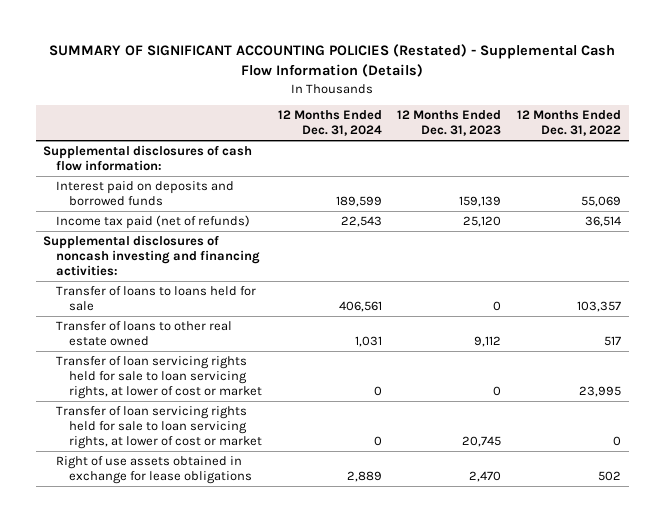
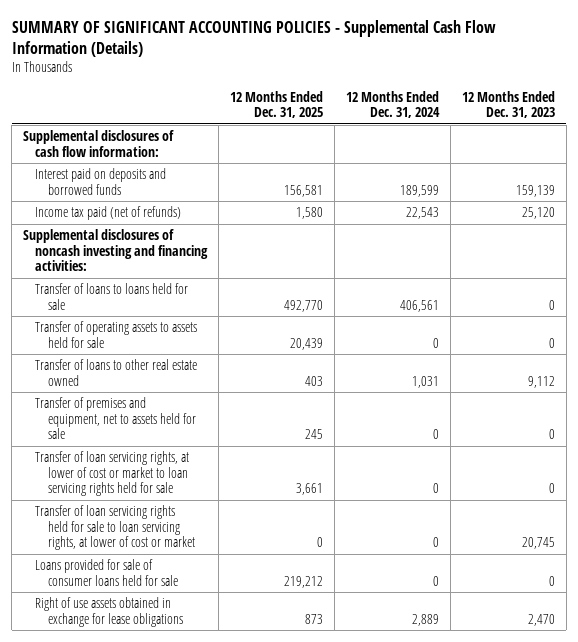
- SUMMARY OF SIGNIFICANT ACCOUNTING POLICIES (Restated) - Supplemental Cash Flow Information (Details)
+ SUMMARY OF SIGNIFICANT ACCOUNTING POLICIES - Supplemental Cash Flow Information (Details)
- | 12 Months Ended Dec. 31, 2024 | 12 Months Ended Dec. 31, 2023 | 12 Months Ended Dec. 31, 2022
+ | 12 Months Ended Dec. 31, 2025 | 12 Months Ended Dec. 31, 2024 | 12 Months Ended Dec. 31, 2023
+ Transfer of operating assets to assets held for sale | 20,439 | 0 | 0
- Transfer of loan servicing rights held for sale to loan servicing rights, at lower of cost or market | 0 | 0 | 23,995
+ Transfer of premises and equipment, net to assets held for sale | 245 | 0 | 0
+ Transfer of loan servicing rights, at lower of cost or market to loan servicing rights held for sale | 3,661 | 0 | 0
+ Loans provided for sale of consumer loans held for sale | 219,212 | 0 | 0

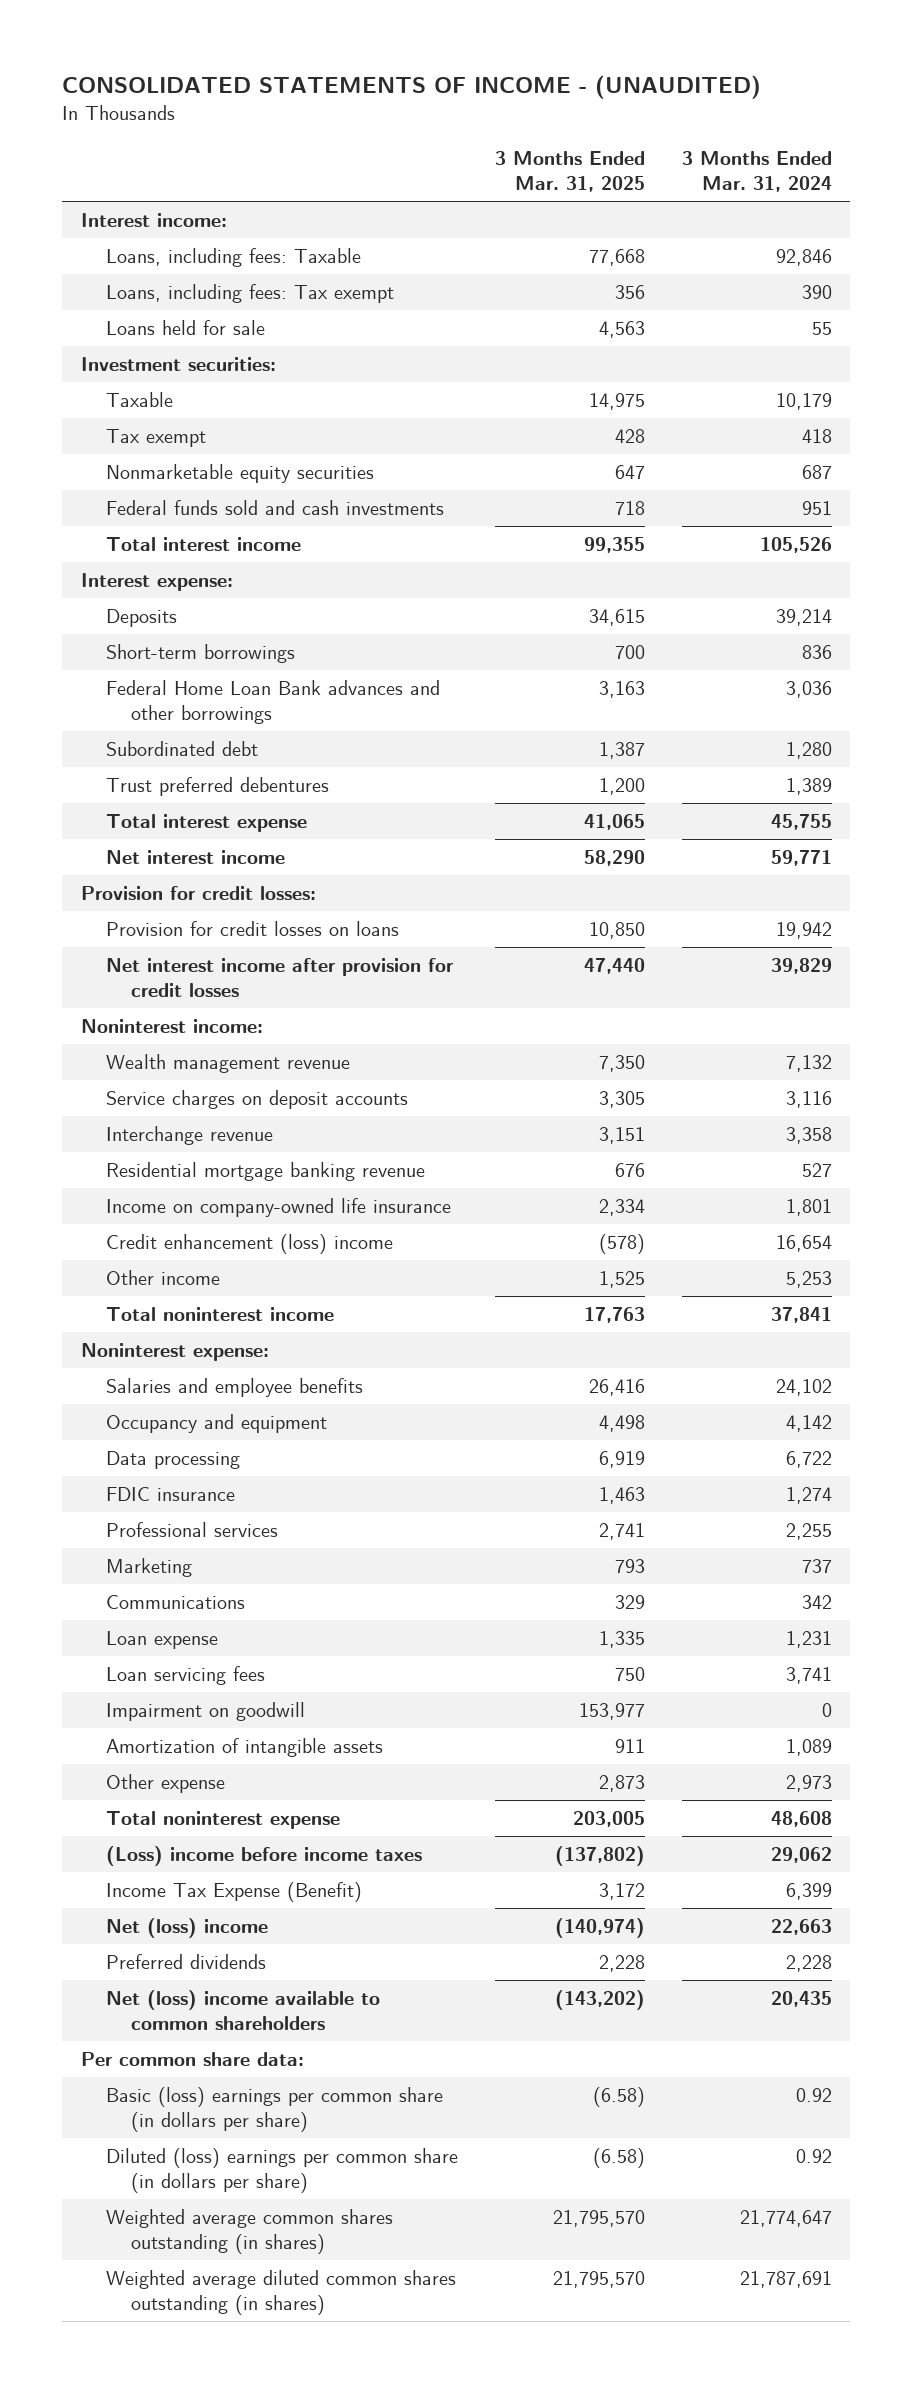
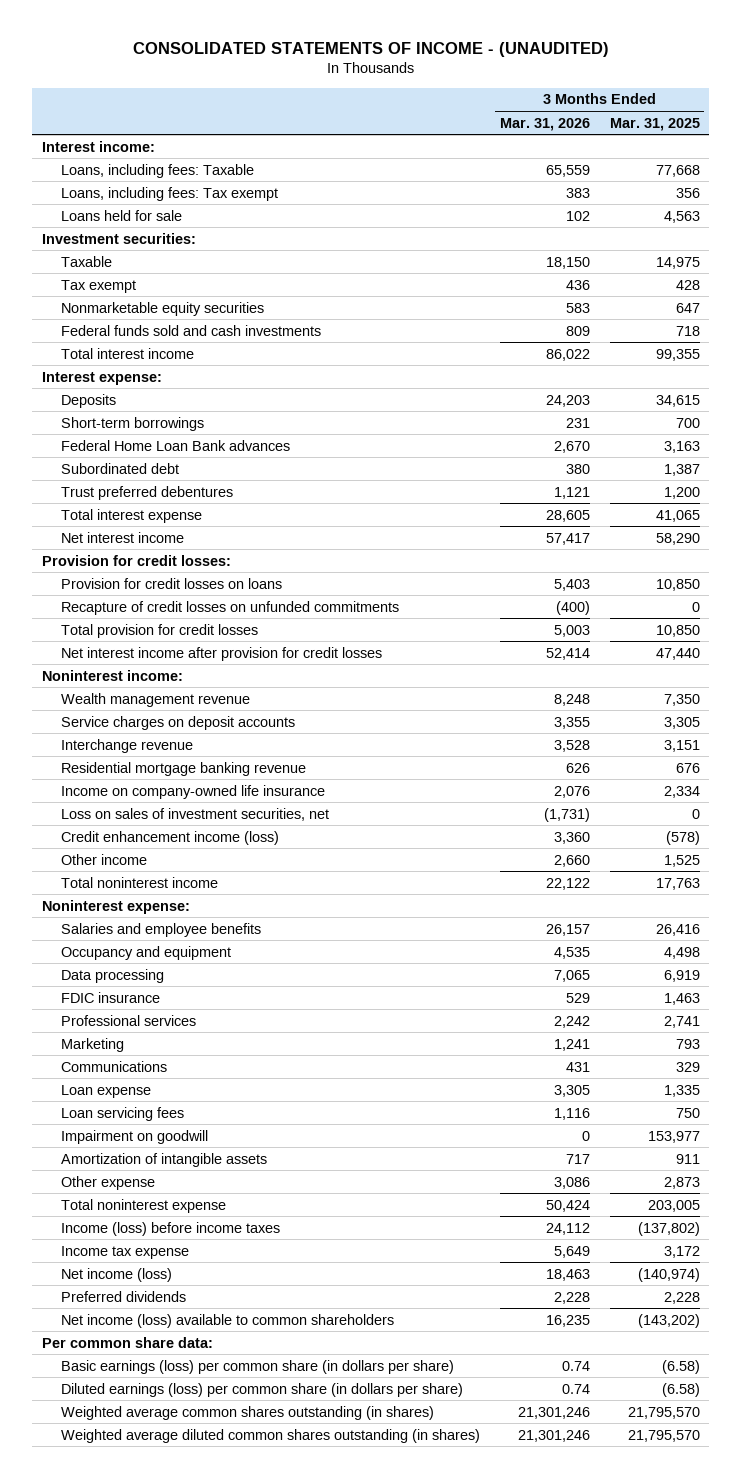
- | 3 Months Ended Mar. 31, 2025 | 3 Months Ended Mar. 31, 2024
+ | 3 Months Ended Mar. 31, 2026 | 3 Months Ended Mar. 31, 2025
- Federal Home Loan Bank advances and other borrowings | 3,163 | 3,036
+ Federal Home Loan Bank advances | 2,670 | 3,163
+ Recapture of credit losses on unfunded commitments | (400) | 0
+ Total provision for credit losses | 5,003 | 10,850
- Credit enhancement (loss) income | (578) | 16,654
+ Loss on sales of investment securities, net | (1,731) | 0
+ Credit enhancement income (loss) | 3,360 | (578)
- (Loss) income before income taxes | (137,802) | 29,062
- Income Tax Expense (Benefit) | 3,172 | 6,399
- Net (loss) income | (140,974) | 22,663
+ Income (loss) before income taxes | 24,112 | (137,802)
+ Income tax expense | 5,649 | 3,172
+ Net income (loss) | 18,463 | (140,974)
- Net (loss) income available to common shareholders | (143,202) | 20,435
+ Net income (loss) available to common shareholders | 16,235 | (143,202)
- Basic (loss) earnings per common share (in dollars per share) | (6.58) | 0.92
- Diluted (loss) earnings per common share (in dollars per share) | (6.58) | 0.92
+ Basic earnings (loss) per common share (in dollars per share) | 0.74 | (6.58)
+ Diluted earnings (loss) per common share (in dollars per share) | 0.74 | (6.58)

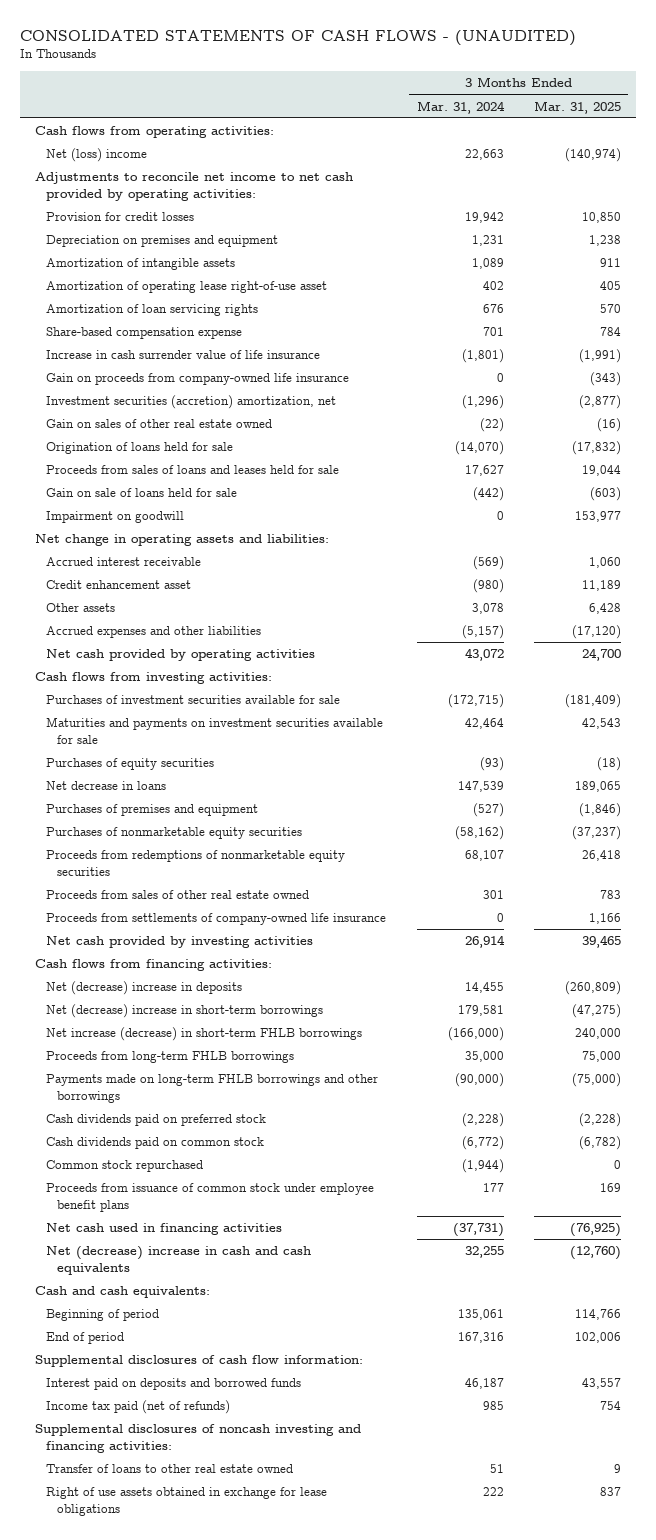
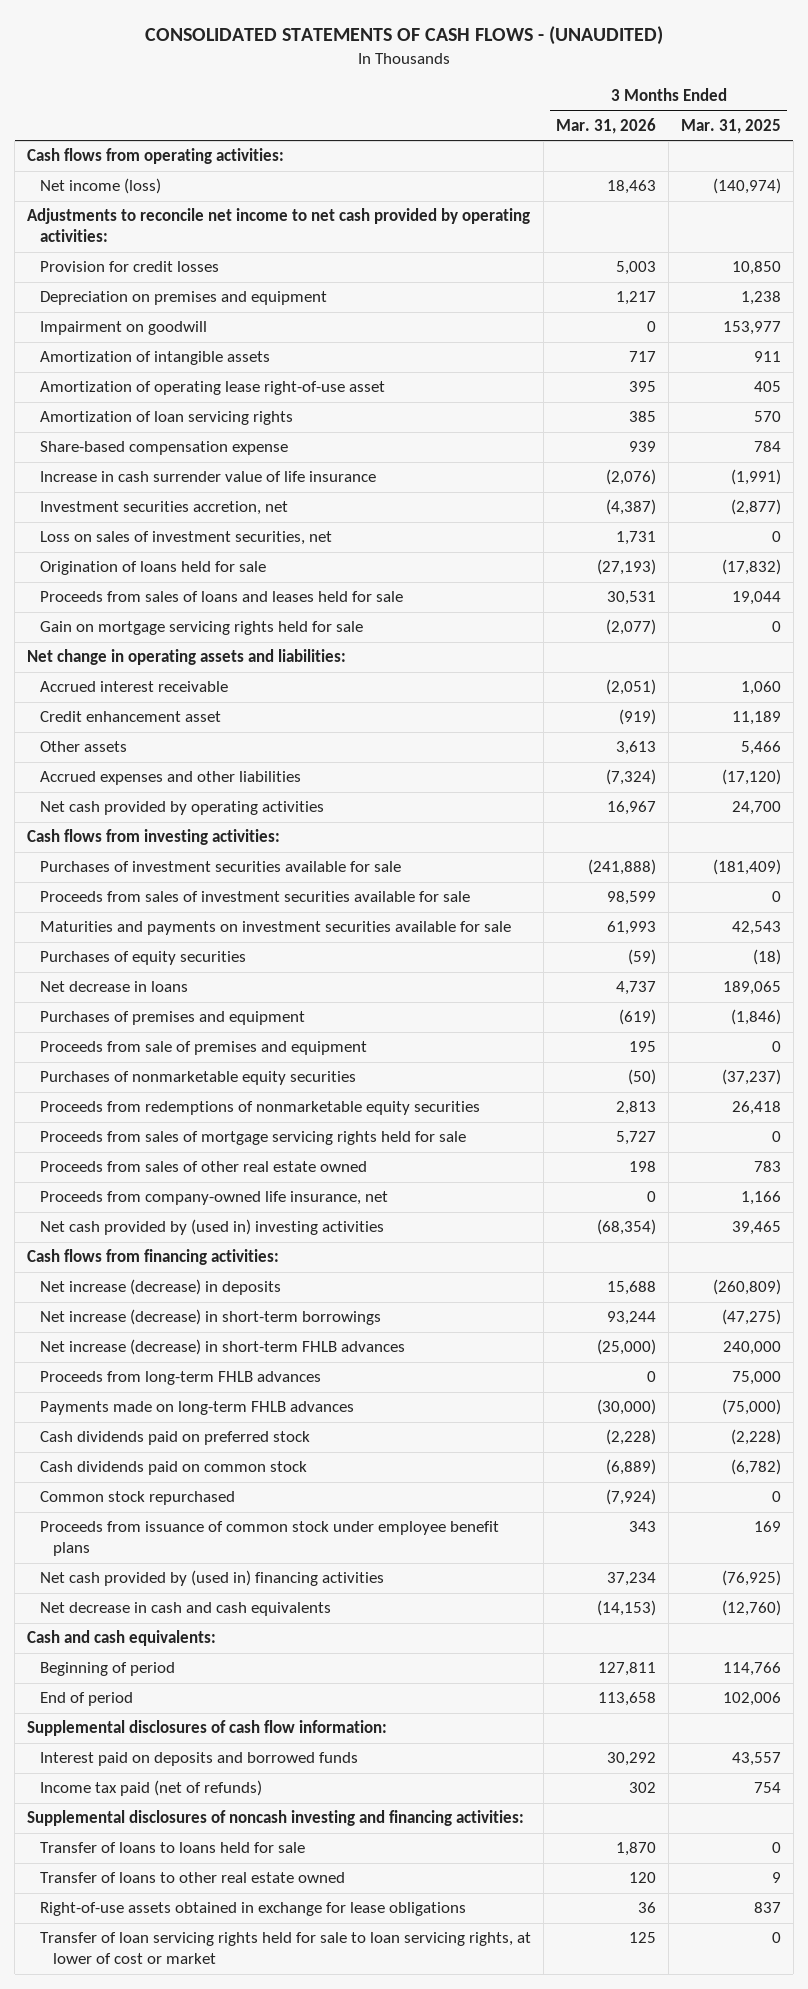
- | 3 Months Ended Mar. 31, 2024 | 3 Months Ended Mar. 31, 2025
+ | 3 Months Ended Mar. 31, 2026 | 3 Months Ended Mar. 31, 2025
- Net (loss) income | 22,663 | (140,974)
+ Net income (loss) | 18,463 | (140,974)
moved up: Impairment on goodwill | 0 | 153,977
- Gain on proceeds from company-owned life insurance | 0 | (343)
- Investment securities (accretion) amortization, net | (1,296) | (2,877)
- Gain on sales of other real estate owned | (22) | (16)
+ Investment securities accretion, net | (4,387) | (2,877)
+ Loss on sales of investment securities, net | 1,731 | 0
- Gain on sale of loans held for sale | (442) | (603)
+ Gain on mortgage servicing rights held for sale | (2,077) | 0
- Other assets | 3,078 | 6,428
+ Other assets | 3,613 | 5,466
+ Proceeds from sales of investment securities available for sale | 98,599 | 0
+ Proceeds from sale of premises and equipment | 195 | 0
+ Proceeds from sales of mortgage servicing rights held for sale | 5,727 | 0
- Proceeds from settlements of company-owned life insurance | 0 | 1,166
- Net cash provided by investing activities | 26,914 | 39,465
+ Proceeds from company-owned life insurance, net | 0 | 1,166
+ Net cash provided by (used in) investing activities | (68,354) | 39,465
- Net (decrease) increase in deposits | 14,455 | (260,809)
- Net (decrease) increase in short-term borrowings | 179,581 | (47,275)
- Net increase (decrease) in short-term FHLB borrowings | (166,000) | 240,000
- Proceeds from long-term FHLB borrowings | 35,000 | 75,000
- Payments made on long-term FHLB borrowings and other borrowings | (90,000) | (75,000)
+ Net increase (decrease) in deposits | 15,688 | (260,809)
+ Net increase (decrease) in short-term borrowings | 93,244 | (47,275)
+ Net increase (decrease) in short-term FHLB advances | (25,000) | 240,000
+ Proceeds from long-term FHLB advances | 0 | 75,000
+ Payments made on long-term FHLB advances | (30,000) | (75,000)
- Net cash used in financing activities | (37,731) | (76,925)
- Net (decrease) increase in cash and cash equivalents | 32,255 | (12,760)
+ Net cash provided by (used in) financing activities | 37,234 | (76,925)
+ Net decrease in cash and cash equivalents | (14,153) | (12,760)
+ Transfer of loans to loans held for sale | 1,870 | 0
- Right of use assets obtained in exchange for lease obligations | 222 | 837
+ Right-of-use assets obtained in exchange for lease obligations | 36 | 837
+ Transfer of loan servicing rights held for sale to loan servicing rights, at lower of cost or market | 125 | 0

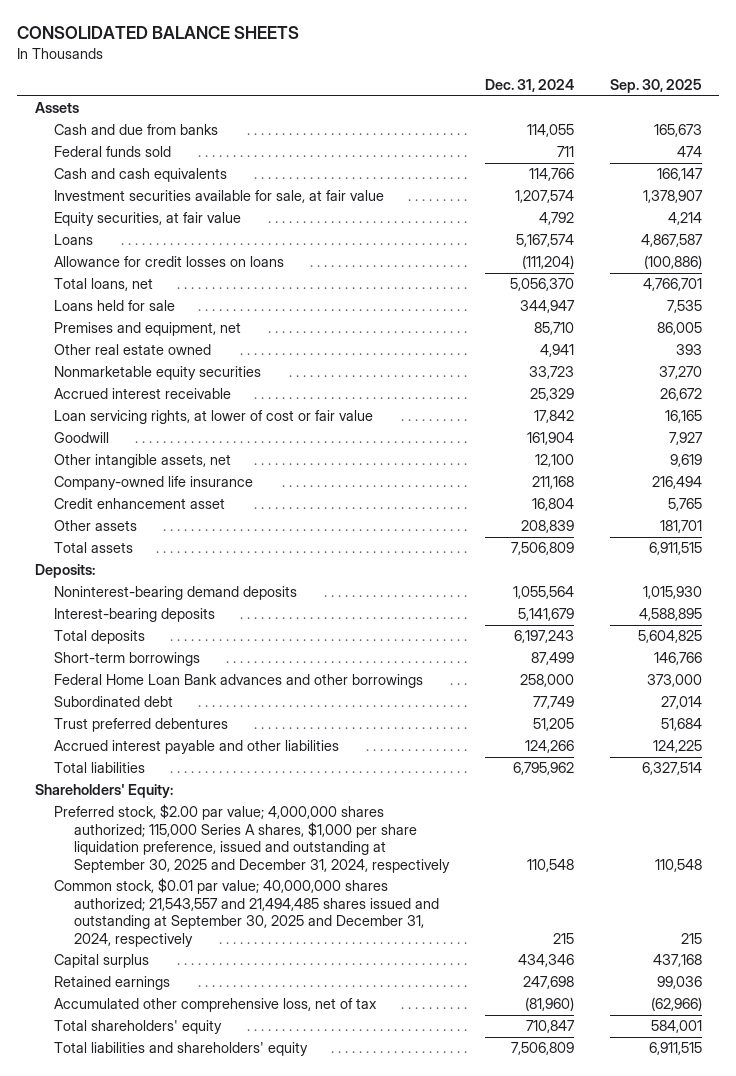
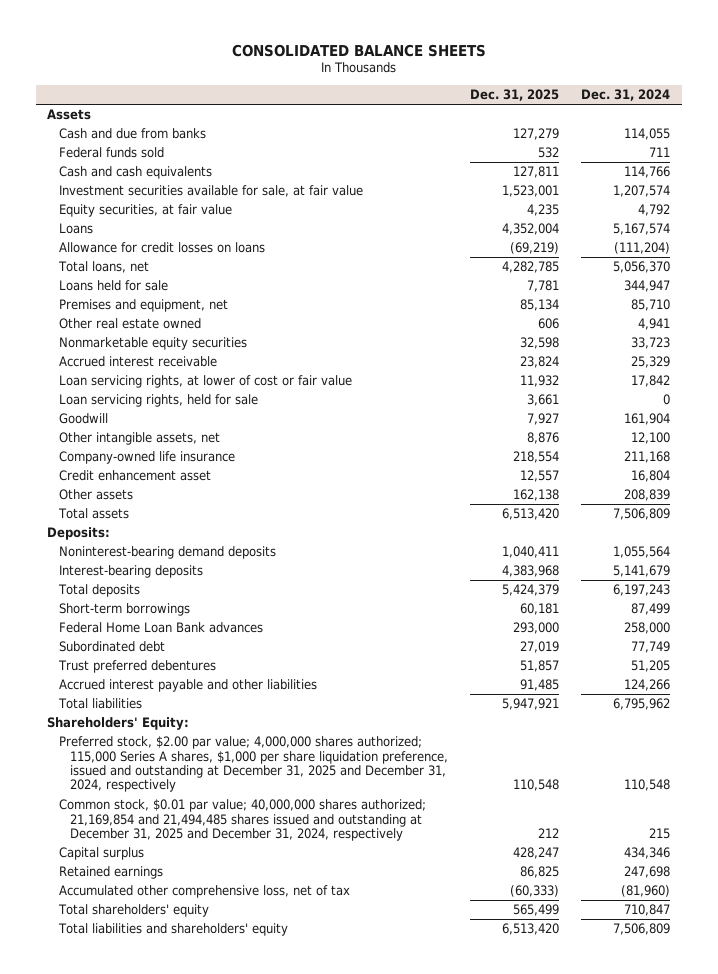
- | Dec. 31, 2024 | Sep. 30, 2025
+ | Dec. 31, 2025 | Dec. 31, 2024
+ Loan servicing rights, held for sale | 3,661 | 0
- Federal Home Loan Bank advances and other borrowings | 258,000 | 373,000
+ Federal Home Loan Bank advances | 293,000 | 258,000
- Preferred stock, $2.00 par value; 4,000,000 shares authorized; 115,000 Series A shares, $1,000 per share liquidation preference, issued and outstanding at September 30, 2025 and December 31, 2024, respectively | 110,548 | 110,548
- Common stock, $0.01 par value; 40,000,000 shares authorized; 21,543,557 and 21,494,485 shares issued and outstanding at September 30, 2025 and December 31, 2024, respectively | 215 | 215
+ Preferred stock, $2.00 par value; 4,000,000 shares authorized; 115,000 Series A shares, $1,000 per share liquidation preference, issued and outstanding at December 31, 2025 and December 31, 2024, respectively | 110,548 | 110,548
+ Common stock, $0.01 par value; 40,000,000 shares authorized; 21,169,854 and 21,494,485 shares issued and outstanding at December 31, 2025 and December 31, 2024, respectively | 212 | 215

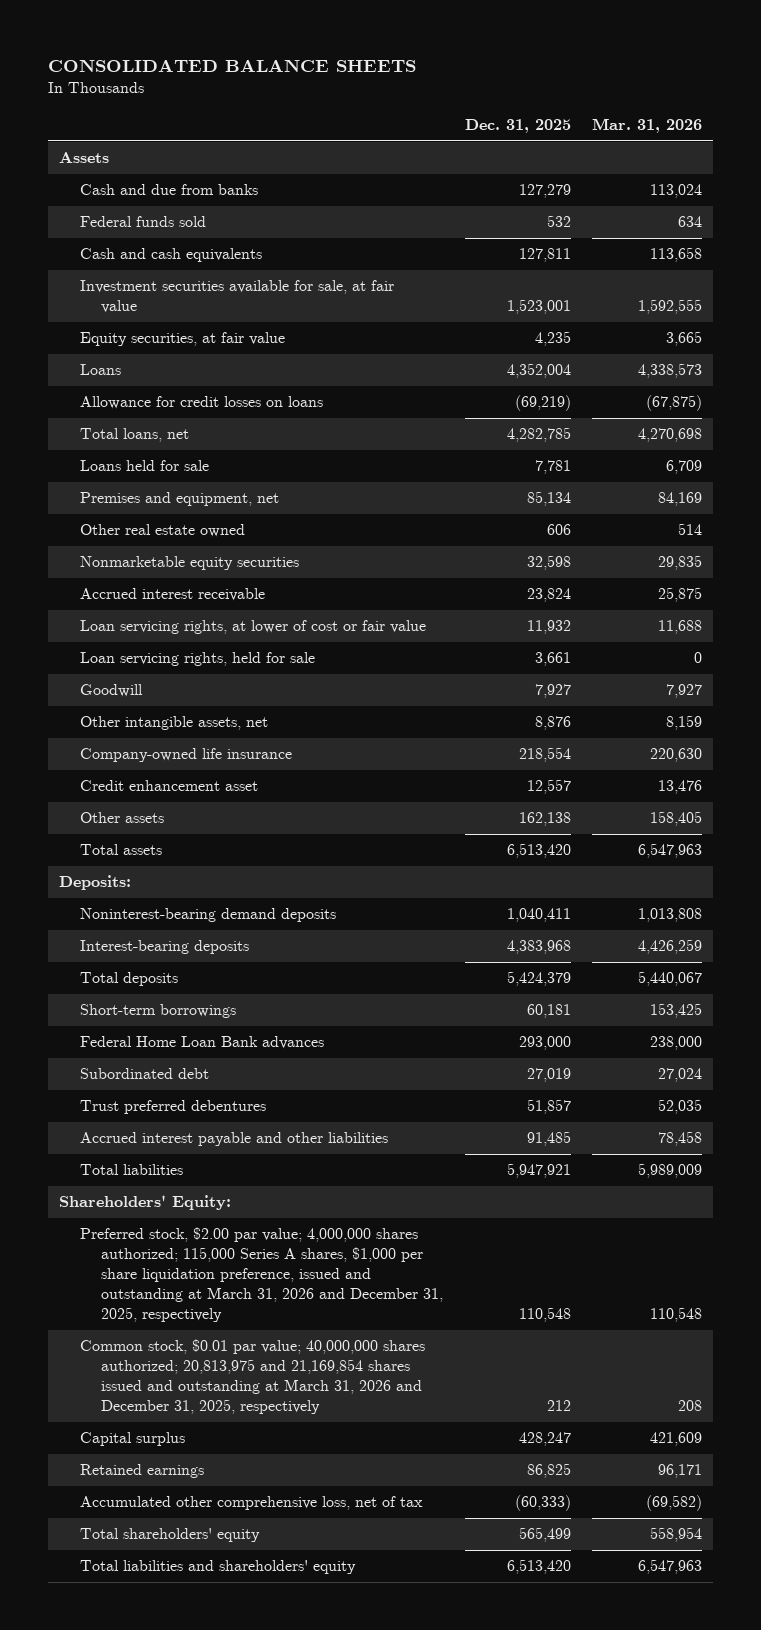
- | Dec. 31, 2025 | Dec. 31, 2024
+ | Dec. 31, 2025 | Mar. 31, 2026
- Preferred stock, $2.00 par value; 4,000,000 shares authorized; 115,000 Series A shares, $1,000 per share liquidation preference, issued and outstanding at December 31, 2025 and December 31, 2024, respectively | 110,548 | 110,548
- Common stock, $0.01 par value; 40,000,000 shares authorized; 21,169,854 and 21,494,485 shares issued and outstanding at December 31, 2025 and December 31, 2024, respectively | 212 | 215
+ Preferred stock, $2.00 par value; 4,000,000 shares authorized; 115,000 Series A shares, $1,000 per share liquidation preference, issued and outstanding at March 31, 2026 and December 31, 2025, respectively | 110,548 | 110,548
+ Common stock, $0.01 par value; 40,000,000 shares authorized; 20,813,975 and 21,169,854 shares issued and outstanding at March 31, 2026 and December 31, 2025, respectively | 212 | 208

